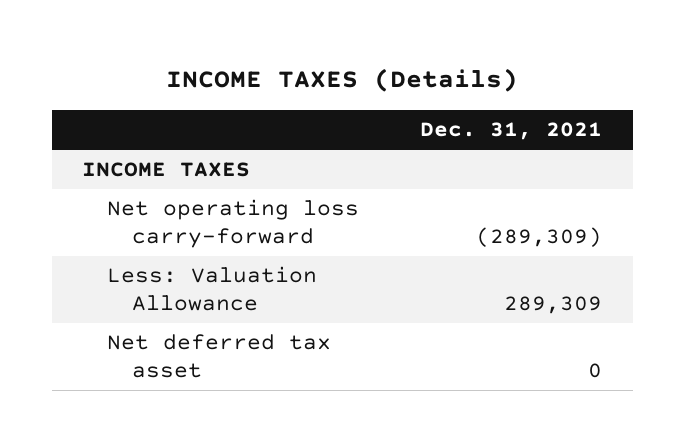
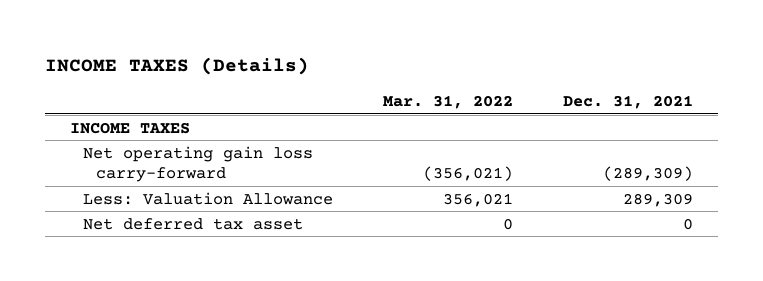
- | Dec. 31, 2021
+ | Mar. 31, 2022 | Dec. 31, 2021
- Net operating loss carry-forward | (289,309)
+ Net operating gain loss carry-forward | (356,021) | (289,309)

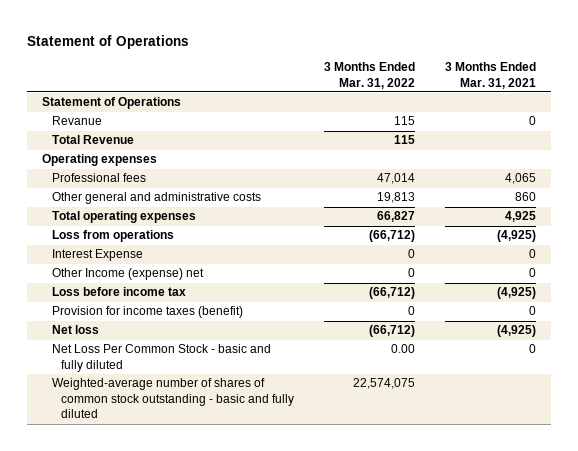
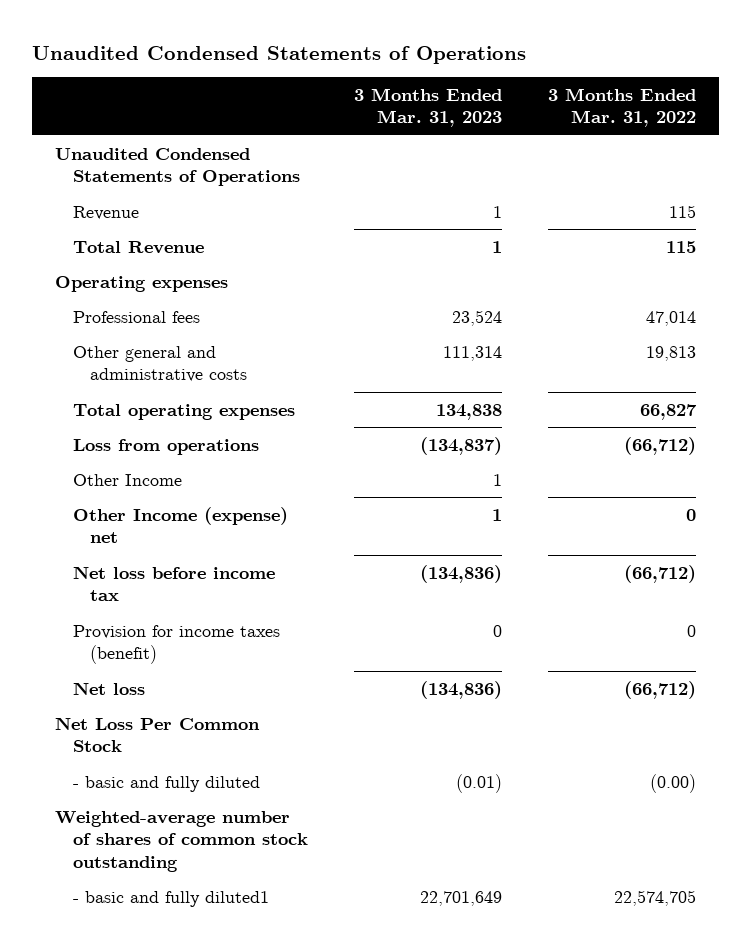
- Statement of Operations
+ Unaudited Condensed Statements of Operations
- | 3 Months Ended Mar. 31, 2022 | 3 Months Ended Mar. 31, 2021
+ | 3 Months Ended Mar. 31, 2023 | 3 Months Ended Mar. 31, 2022
- Statement of Operations
- Revanue | 115 | 0
+ Unaudited Condensed Statements of Operations
+ Revenue | 1 | 115
- Interest Expense | 0 | 0
+ Other Income | 1 |
- Loss before income tax | (66,712) | (4,925)
+ Net loss before income tax | (134,836) | (66,712)
- Net Loss Per Common Stock - basic and fully diluted | 0.00 | 0
- Weighted-average number of shares of common stock outstanding - basic and fully diluted | 22,574,075 |
+ Net Loss Per Common Stock
+ - basic and fully diluted | (0.01) | (0.00)
+ Weighted-average number of shares of common stock outstanding
+ - basic and fully diluted1 | 22,701,649 | 22,574,705

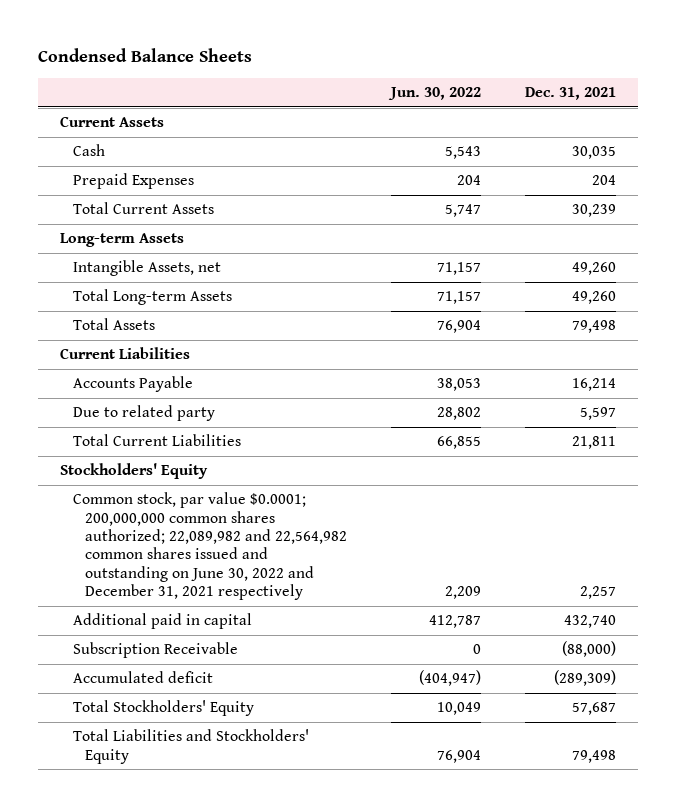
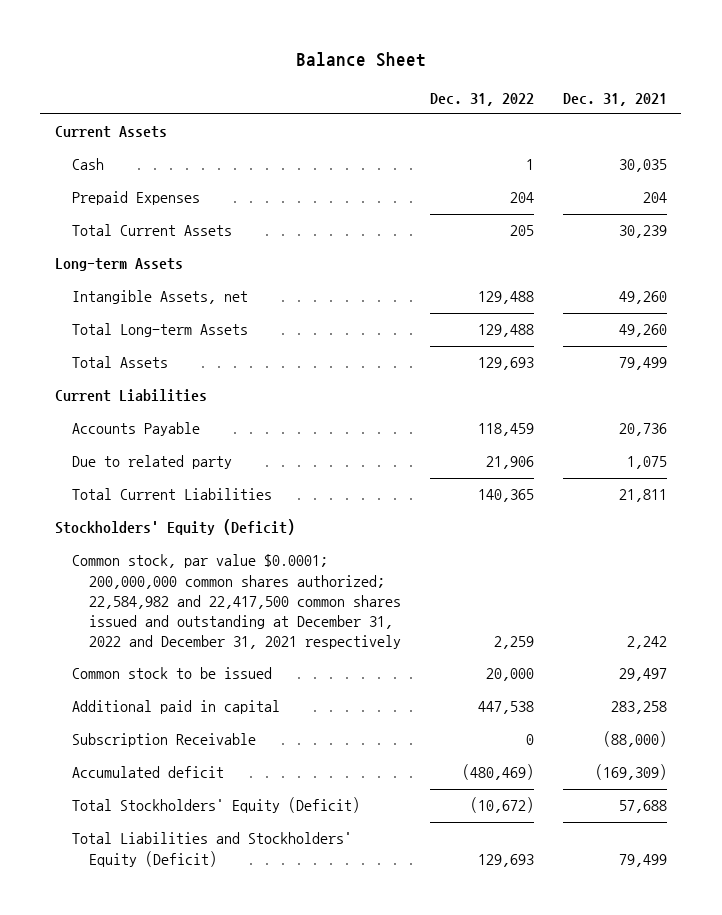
- Condensed Balance Sheets
+ Balance Sheet
- | Jun. 30, 2022 | Dec. 31, 2021
+ | Dec. 31, 2022 | Dec. 31, 2021
- Total Assets | 76,904 | 79,498
+ Total Assets | 129,693 | 79,499
- Accounts Payable | 38,053 | 16,214
- Due to related party | 28,802 | 5,597
+ Accounts Payable | 118,459 | 20,736
+ Due to related party | 21,906 | 1,075
- Stockholders' Equity
- Common stock, par value $0.0001; 200,000,000 common shares authorized; 22,089,982 and 22,564,982 common shares issued and outstanding on June 30, 2022 and December 31, 2021 respectively | 2,209 | 2,257
- Additional paid in capital | 412,787 | 432,740
+ Stockholders' Equity (Deficit)
+ Common stock, par value $0.0001; 200,000,000 common shares authorized; 22,584,982 and 22,417,500 common shares issued and outstanding at December 31, 2022 and December 31, 2021 respectively | 2,259 | 2,242
+ Common stock to be issued | 20,000 | 29,497
+ Additional paid in capital | 447,538 | 283,258
- Accumulated deficit | (404,947) | (289,309)
- Total Stockholders' Equity | 10,049 | 57,687
- Total Liabilities and Stockholders' Equity | 76,904 | 79,498
+ Accumulated deficit | (480,469) | (169,309)
+ Total Stockholders' Equity (Deficit) | (10,672) | 57,688
+ Total Liabilities and Stockholders' Equity (Deficit) | 129,693 | 79,499

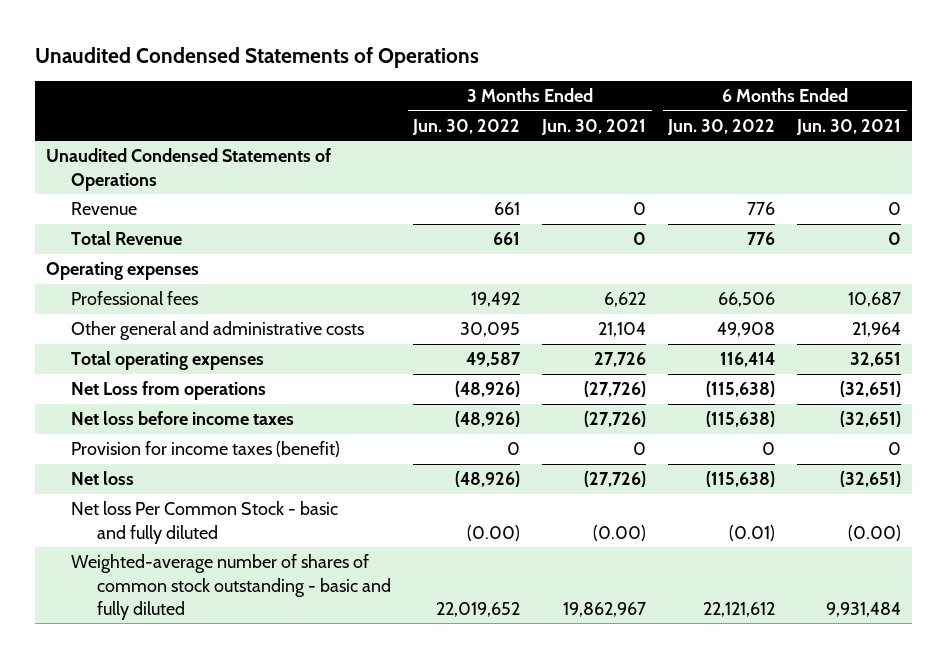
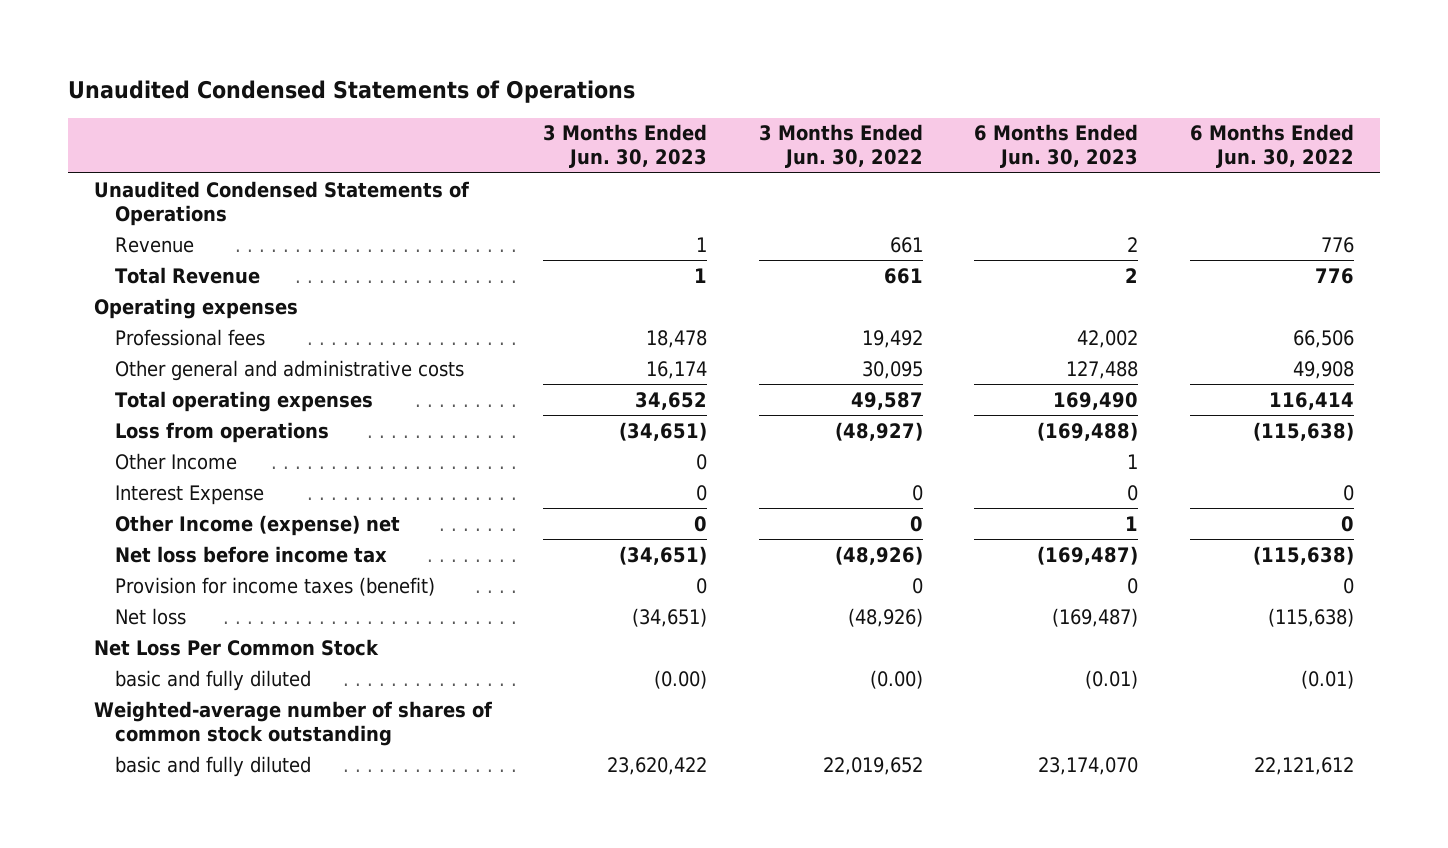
- | 3 Months Ended Jun. 30, 2022 | 3 Months Ended Jun. 30, 2021 | 6 Months Ended Jun. 30, 2022 | 6 Months Ended Jun. 30, 2021
+ | 3 Months Ended Jun. 30, 2023 | 3 Months Ended Jun. 30, 2022 | 6 Months Ended Jun. 30, 2023 | 6 Months Ended Jun. 30, 2022
- Net Loss from operations | (48,926) | (27,726) | (115,638) | (32,651)
- Net loss before income taxes | (48,926) | (27,726) | (115,638) | (32,651)
+ Loss from operations | (34,651) | (48,927) | (169,488) | (115,638)
+ Other Income | 0 | | 1 |
+ Interest Expense | 0 | 0 | 0 | 0
+ Other Income (expense) net | 0 | 0 | 1 | 0
+ Net loss before income tax | (34,651) | (48,926) | (169,487) | (115,638)
- Net loss Per Common Stock - basic and fully diluted | (0.00) | (0.00) | (0.01) | (0.00)
- Weighted-average number of shares of common stock outstanding - basic and fully diluted | 22,019,652 | 19,862,967 | 22,121,612 | 9,931,484
+ Net Loss Per Common Stock
+ basic and fully diluted | (0.00) | (0.00) | (0.01) | (0.01)
+ Weighted-average number of shares of common stock outstanding
+ basic and fully diluted | 23,620,422 | 22,019,652 | 23,174,070 | 22,121,612

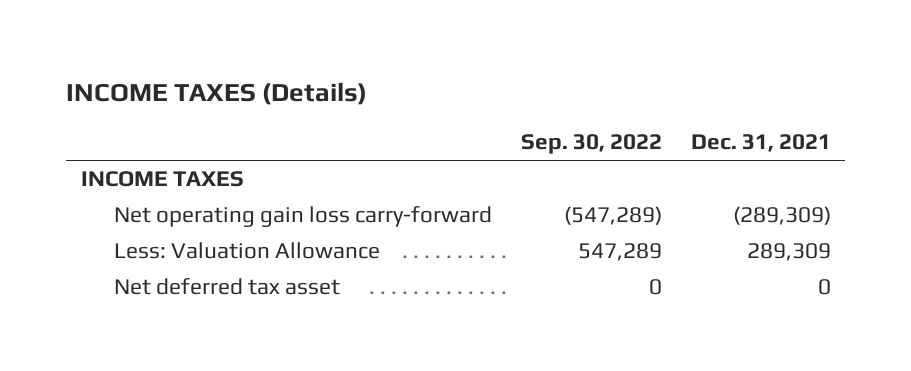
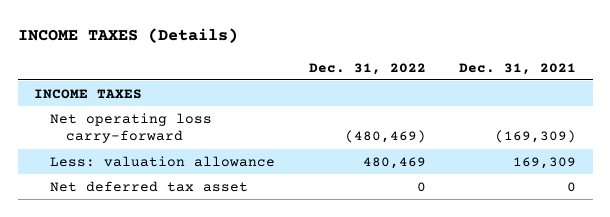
- | Sep. 30, 2022 | Dec. 31, 2021
+ | Dec. 31, 2022 | Dec. 31, 2021
- Net operating gain loss carry-forward | (547,289) | (289,309)
- Less: Valuation Allowance | 547,289 | 289,309
+ Net operating loss carry-forward | (480,469) | (169,309)
+ Less: valuation allowance | 480,469 | 169,309

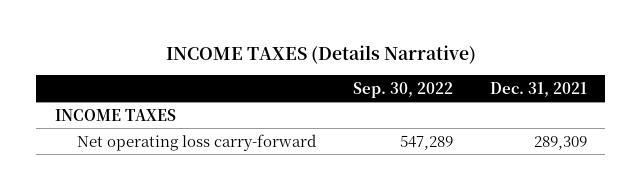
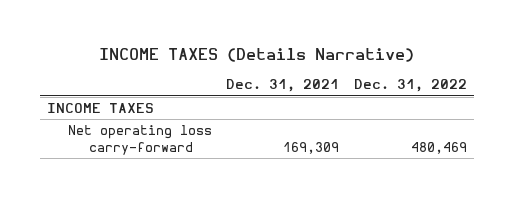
- | Sep. 30, 2022 | Dec. 31, 2021
+ | Dec. 31, 2021 | Dec. 31, 2022
- Net operating loss carry-forward | 547,289 | 289,309
+ Net operating loss carry-forward | 169,309 | 480,469

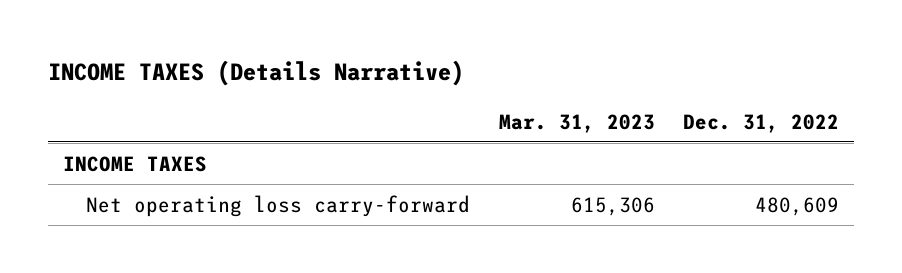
- | Dec. 31, 2021 | Dec. 31, 2022
+ | Mar. 31, 2023 | Dec. 31, 2022
- Net operating loss carry-forward | 169,309 | 480,469
+ Net operating loss carry-forward | 615,306 | 480,609

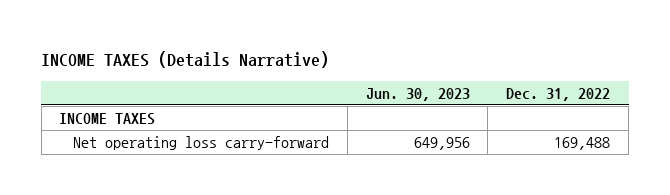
- | Mar. 31, 2023 | Dec. 31, 2022
+ | Jun. 30, 2023 | Dec. 31, 2022
- Net operating loss carry-forward | 615,306 | 480,609
+ Net operating loss carry-forward | 649,956 | 169,488

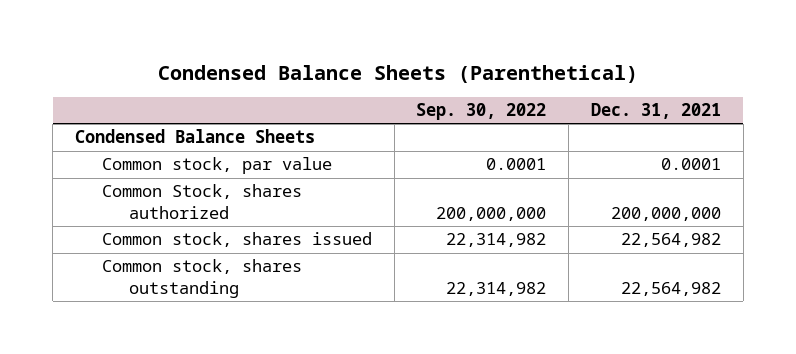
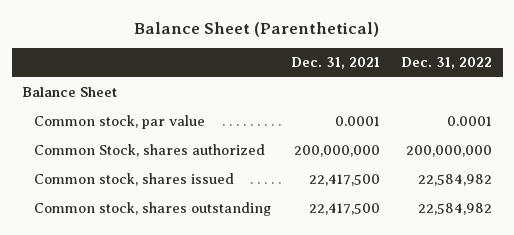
- Condensed Balance Sheets (Parenthetical)
+ Balance Sheet (Parenthetical)
- | Sep. 30, 2022 | Dec. 31, 2021
+ | Dec. 31, 2021 | Dec. 31, 2022
- Condensed Balance Sheets
+ Balance Sheet
- Common stock, shares issued | 22,314,982 | 22,564,982
- Common stock, shares outstanding | 22,314,982 | 22,564,982
+ Common stock, shares issued | 22,417,500 | 22,584,982
+ Common stock, shares outstanding | 22,417,500 | 22,584,982

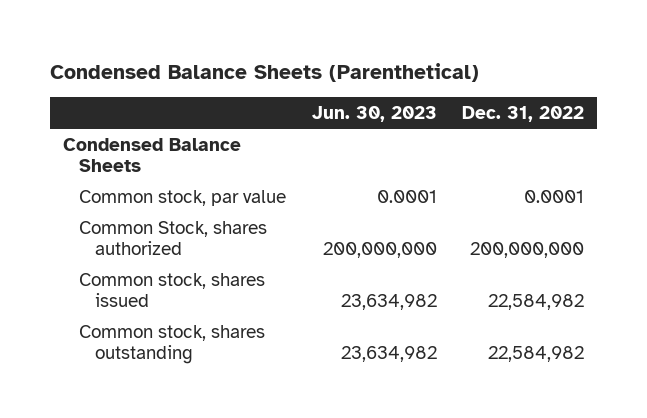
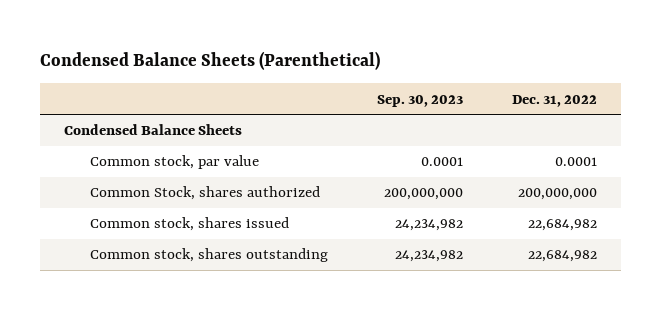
- | Jun. 30, 2023 | Dec. 31, 2022
+ | Sep. 30, 2023 | Dec. 31, 2022
- Common stock, shares issued | 23,634,982 | 22,584,982
- Common stock, shares outstanding | 23,634,982 | 22,584,982
+ Common stock, shares issued | 24,234,982 | 22,684,982
+ Common stock, shares outstanding | 24,234,982 | 22,684,982

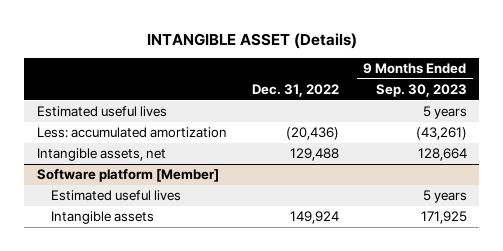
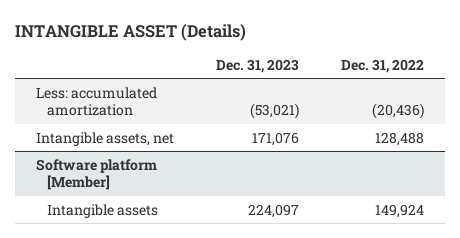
- | Dec. 31, 2022 | 9 Months Ended Sep. 30, 2023
+ | Dec. 31, 2023 | Dec. 31, 2022
- Estimated useful lives | | 5 years
- Intangible assets, net | 129,488 | 128,664
+ Intangible assets, net | 171,076 | 128,488
@ Software platform [Member]
- Estimated useful lives | | 5 years

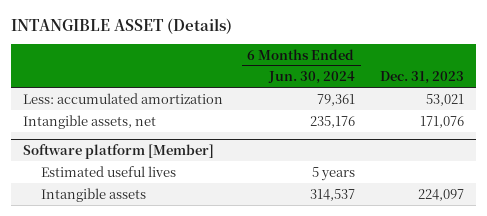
- | Dec. 31, 2023 | Dec. 31, 2022
+ | 6 Months Ended Jun. 30, 2024 | Dec. 31, 2023
- Less: accumulated amortization | (53,021) | (20,436)
+ Less: accumulated amortization | 79,361 | 53,021
@ Software platform [Member]
+ Estimated useful lives | 5 years |

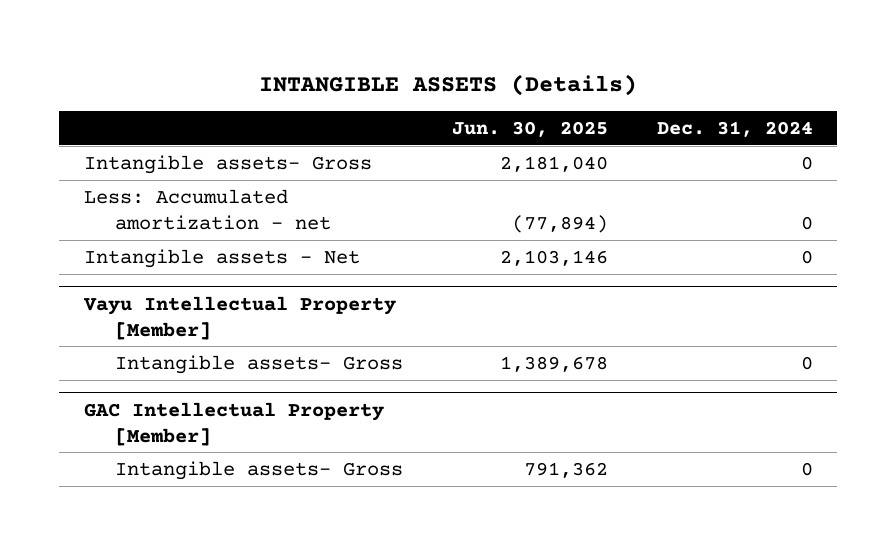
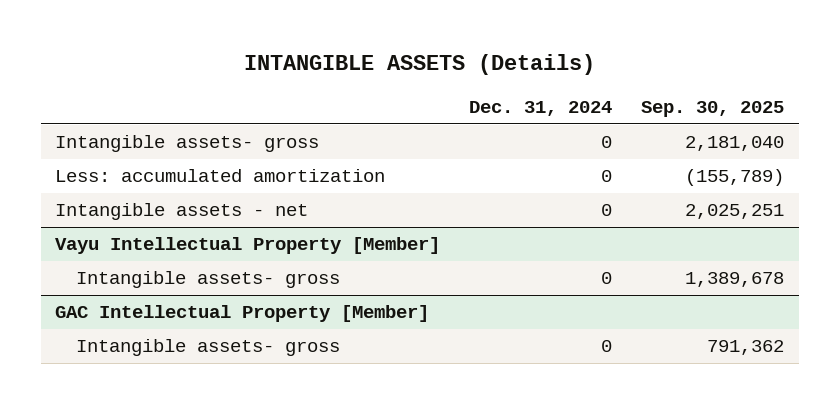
- | Jun. 30, 2025 | Dec. 31, 2024
+ | Dec. 31, 2024 | Sep. 30, 2025
- Intangible assets- Gross | 2,181,040 | 0
- Less: Accumulated amortization - net | (77,894) | 0
- Intangible assets - Net | 2,103,146 | 0
+ Intangible assets- gross | 0 | 2,181,040
+ Less: accumulated amortization | 0 | (155,789)
+ Intangible assets - net | 0 | 2,025,251
@ Vayu Intellectual Property [Member]
- Intangible assets- Gross | 1,389,678 | 0
+ Intangible assets- gross | 0 | 1,389,678
@ GAC Intellectual Property [Member]
- Intangible assets- Gross | 791,362 | 0
+ Intangible assets- gross | 0 | 791,362

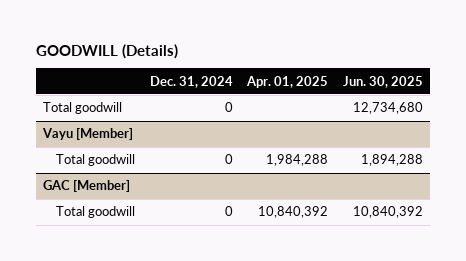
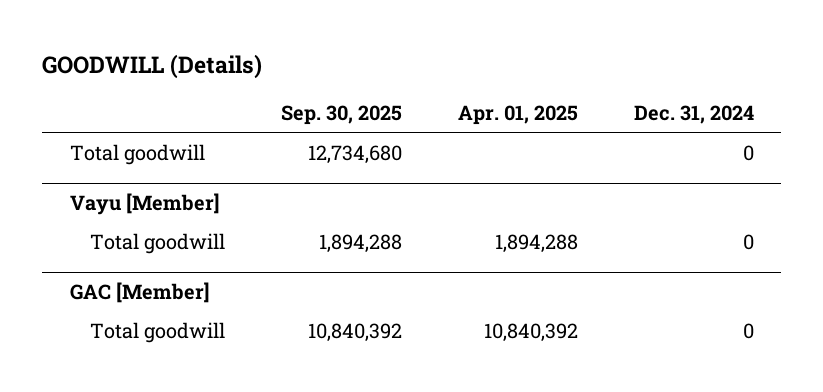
- | Dec. 31, 2024 | Apr. 01, 2025 | Jun. 30, 2025
+ | Sep. 30, 2025 | Apr. 01, 2025 | Dec. 31, 2024
@ Vayu [Member]
- Total goodwill | 0 | 1,984,288 | 1,894,288
+ Total goodwill | 1,894,288 | 1,894,288 | 0

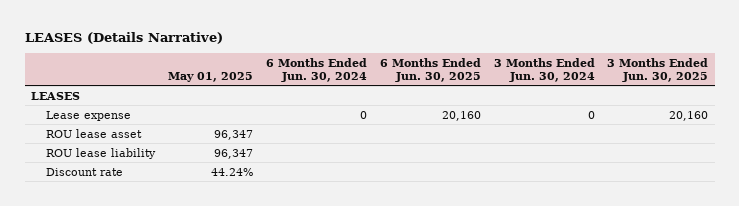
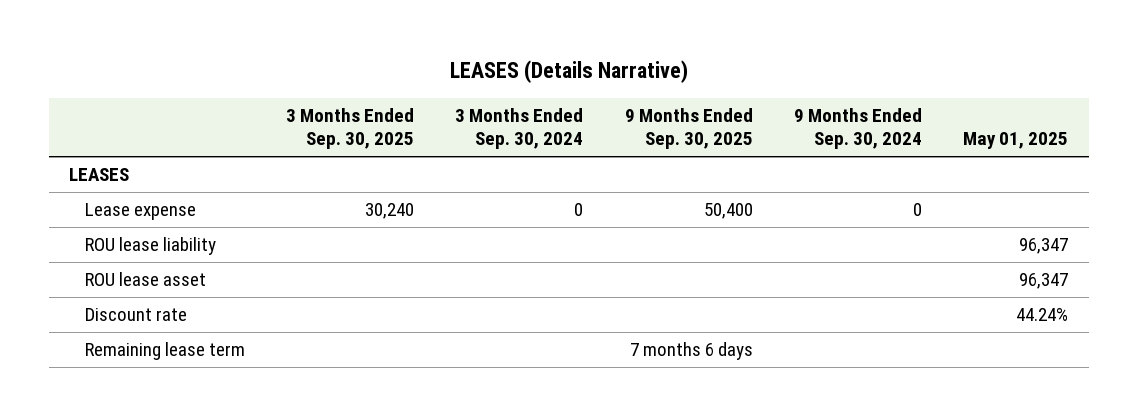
- | May 01, 2025 | 6 Months Ended Jun. 30, 2024 | 6 Months Ended Jun. 30, 2025 | 3 Months Ended Jun. 30, 2024 | 3 Months Ended Jun. 30, 2025
+ | 3 Months Ended Sep. 30, 2025 | 3 Months Ended Sep. 30, 2024 | 9 Months Ended Sep. 30, 2025 | 9 Months Ended Sep. 30, 2024 | May 01, 2025
moved down: ROU lease asset | | | | | 96,347
+ Remaining lease term | | | 7 months 6 days | |

